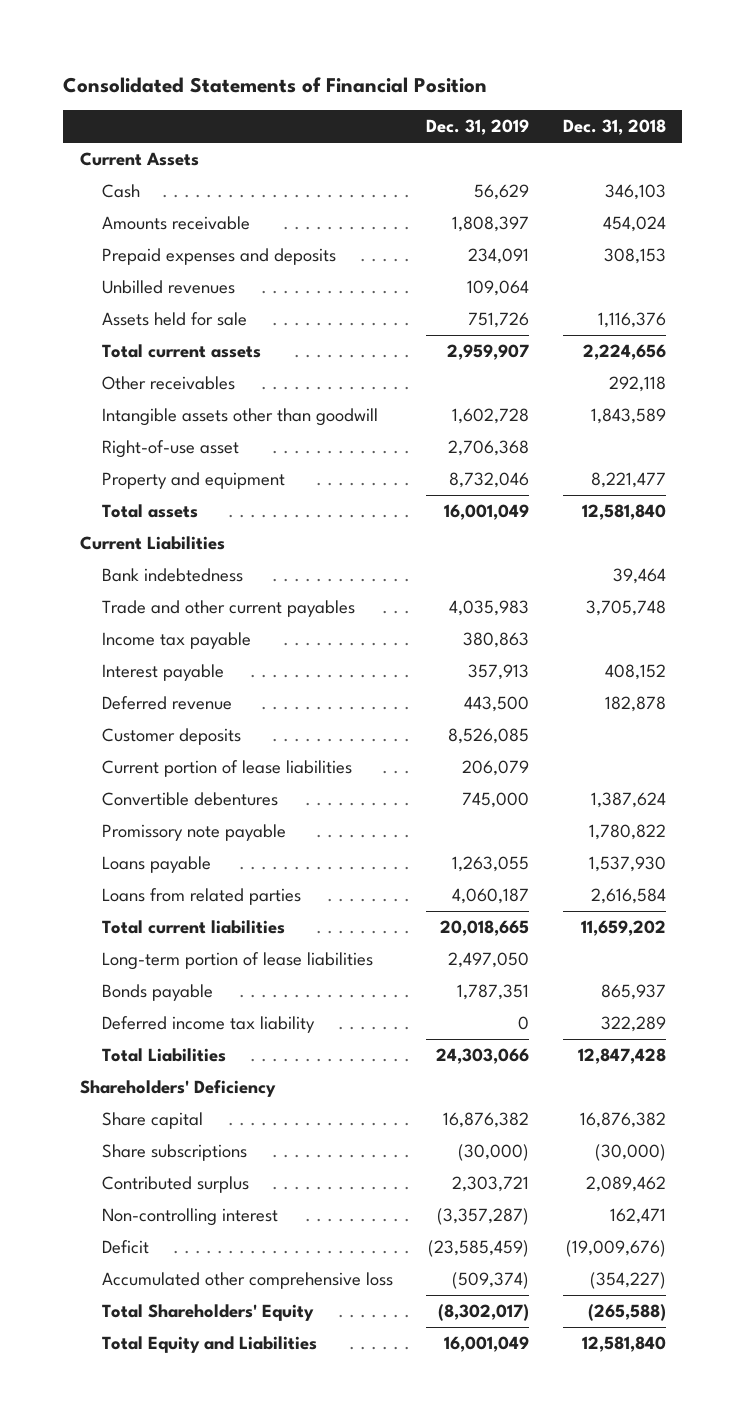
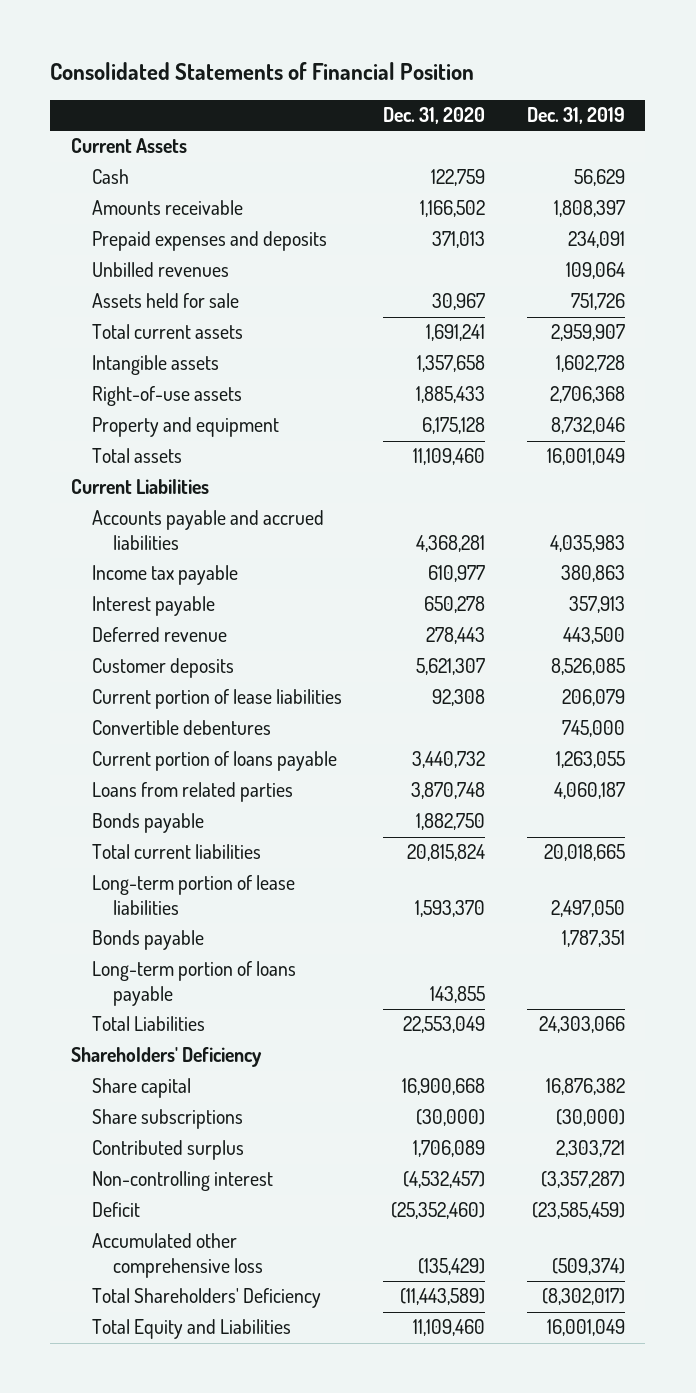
- | Dec. 31, 2019 | Dec. 31, 2018
+ | Dec. 31, 2020 | Dec. 31, 2019
- Other receivables | | 292,118
- Intangible assets other than goodwill | 1,602,728 | 1,843,589
- Right-of-use asset | 2,706,368 |
+ Intangible assets | 1,357,658 | 1,602,728
+ Right-of-use assets | 1,885,433 | 2,706,368
- Bank indebtedness | | 39,464
- Trade and other current payables | 4,035,983 | 3,705,748
+ Accounts payable and accrued liabilities | 4,368,281 | 4,035,983
- Promissory note payable | | 1,780,822
- Loans payable | 1,263,055 | 1,537,930
+ Current portion of loans payable | 3,440,732 | 1,263,055
+ Bonds payable | 1,882,750 |
- Deferred income tax liability | 0 | 322,289
+ Long-term portion of loans payable | 143,855 |
- Total Shareholders' Equity | (8,302,017) | (265,588)
+ Total Shareholders' Deficiency | (11,443,589) | (8,302,017)

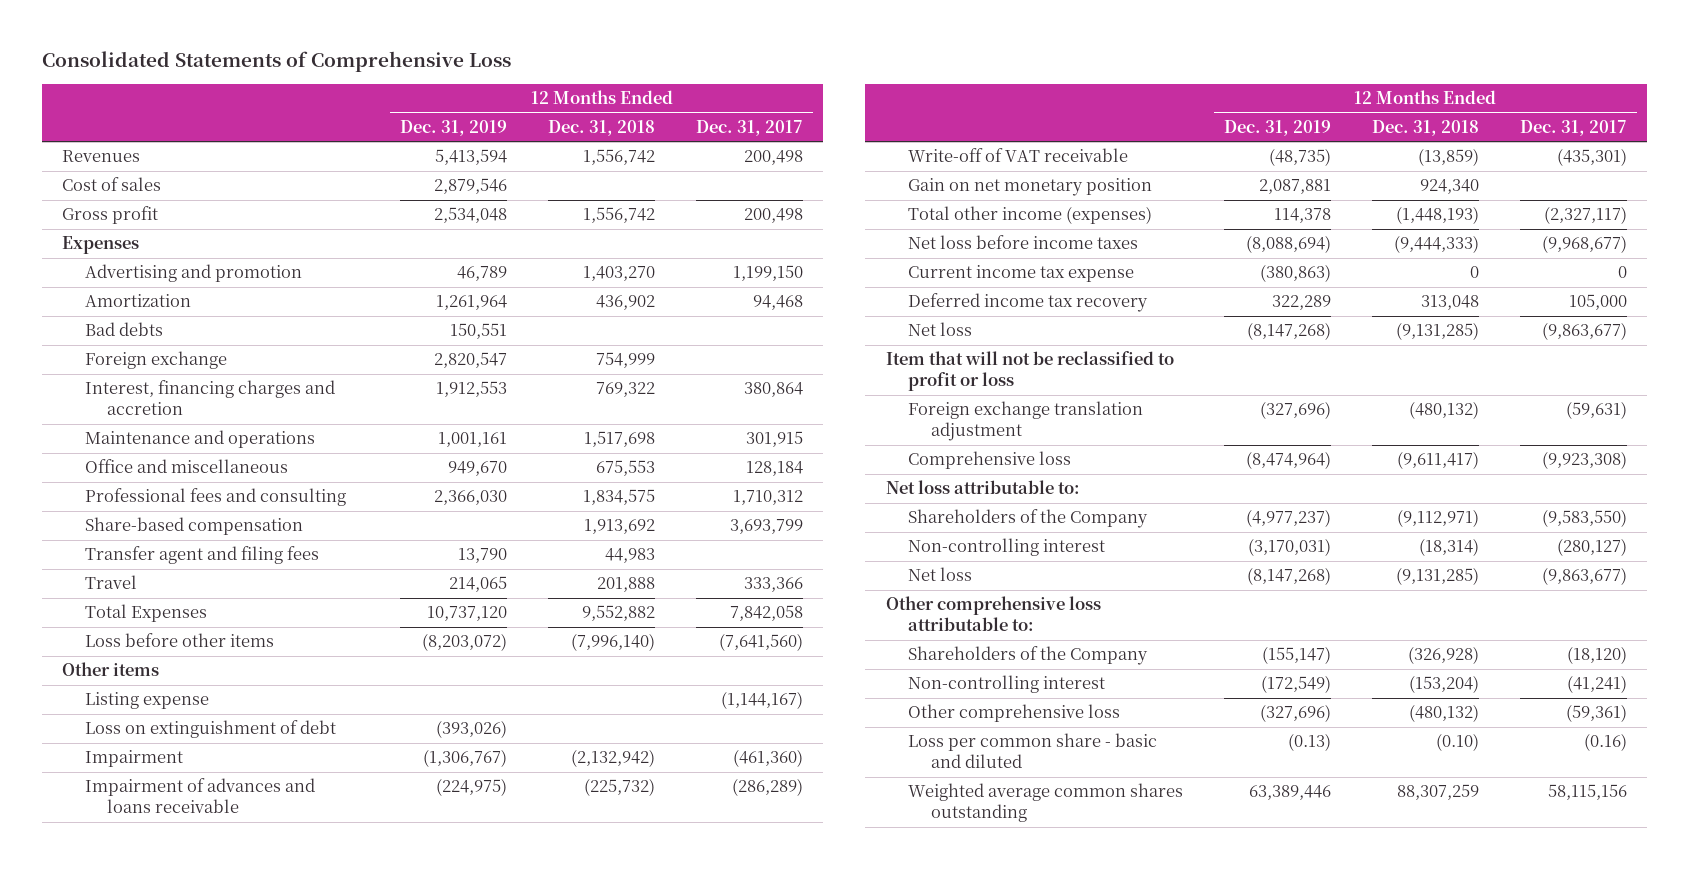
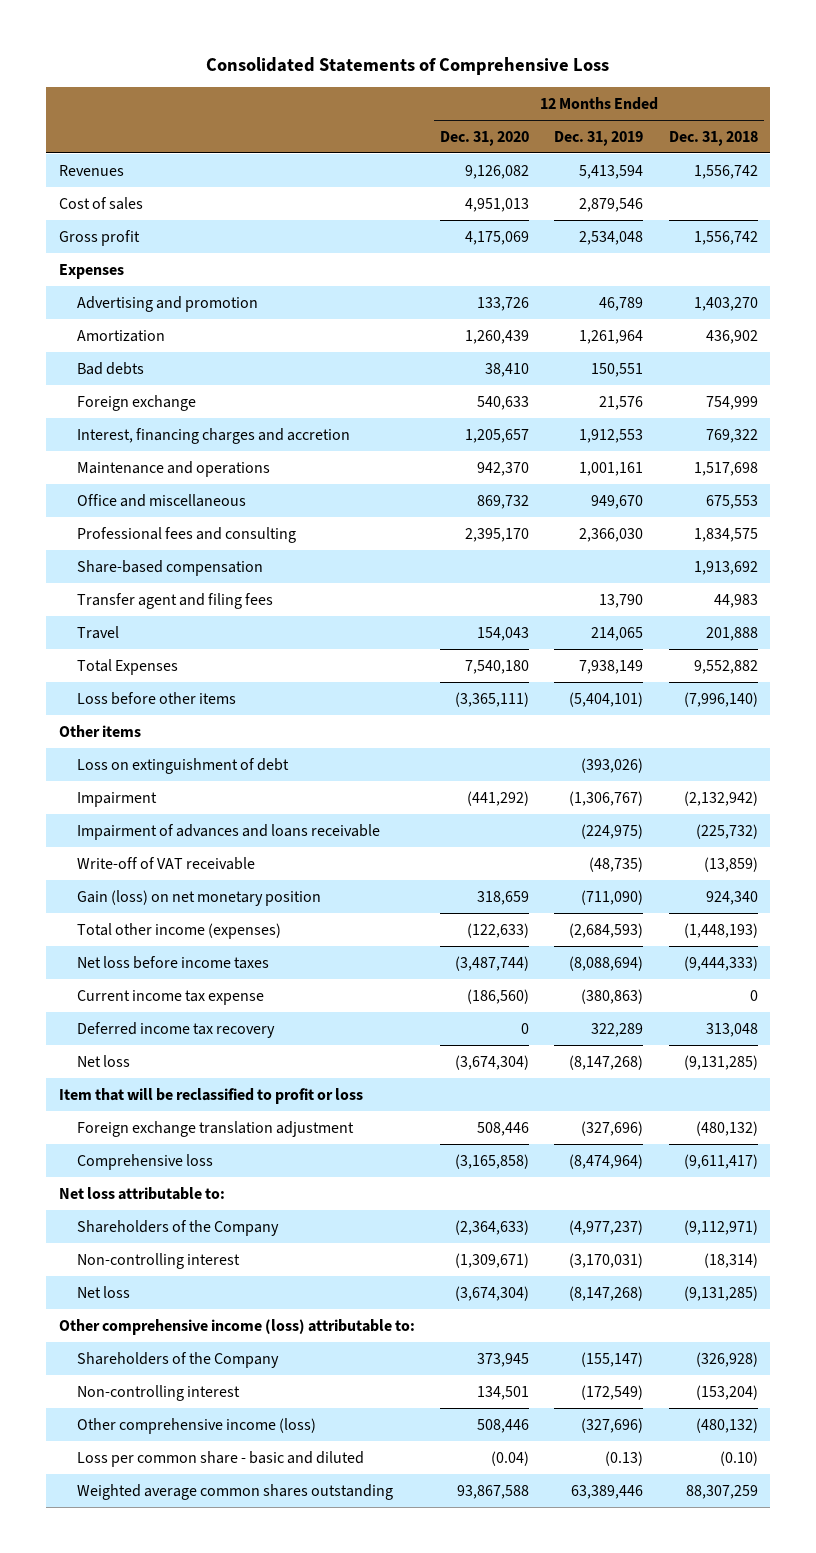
- | 12 Months Ended Dec. 31, 2019 | 12 Months Ended Dec. 31, 2018 | 12 Months Ended Dec. 31, 2017
+ | 12 Months Ended Dec. 31, 2020 | 12 Months Ended Dec. 31, 2019 | 12 Months Ended Dec. 31, 2018
- Foreign exchange | 2,820,547 | 754,999 |
+ Foreign exchange | 540,633 | 21,576 | 754,999
- Total Expenses | 10,737,120 | 9,552,882 | 7,842,058
- Loss before other items | (8,203,072) | (7,996,140) | (7,641,560)
+ Total Expenses | 7,540,180 | 7,938,149 | 9,552,882
+ Loss before other items | (3,365,111) | (5,404,101) | (7,996,140)
- Listing expense | | | (1,144,167)
- Gain on net monetary position | 2,087,881 | 924,340 |
- Total other income (expenses) | 114,378 | (1,448,193) | (2,327,117)
+ Gain (loss) on net monetary position | 318,659 | (711,090) | 924,340
+ Total other income (expenses) | (122,633) | (2,684,593) | (1,448,193)
- Item that will not be reclassified to profit or loss
+ Item that will be reclassified to profit or loss
- Other comprehensive loss attributable to:
+ Other comprehensive income (loss) attributable to:
- Other comprehensive loss | (327,696) | (480,132) | (59,361)
+ Other comprehensive income (loss) | 508,446 | (327,696) | (480,132)

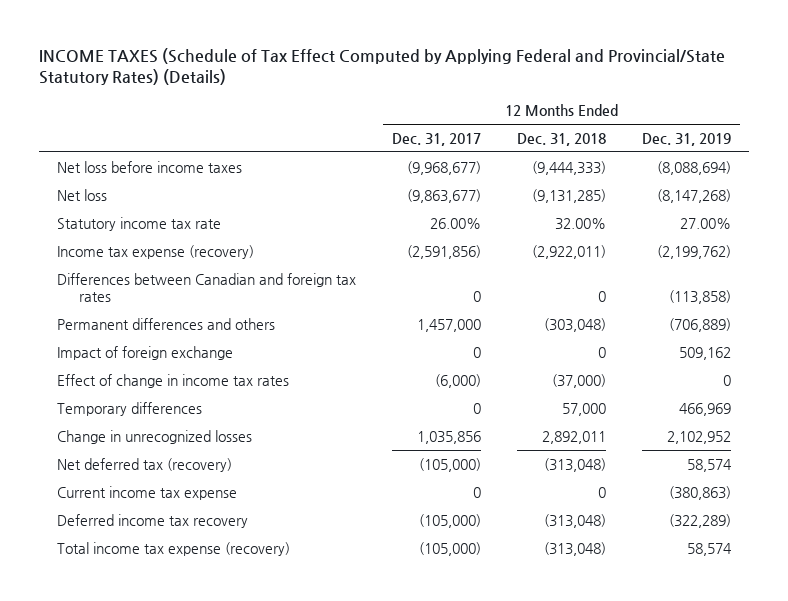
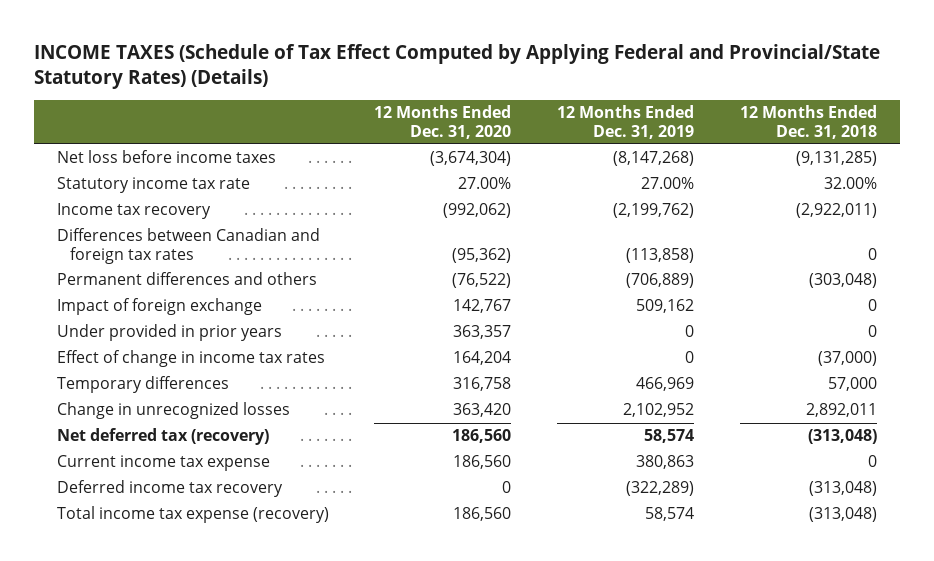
- | 12 Months Ended Dec. 31, 2017 | 12 Months Ended Dec. 31, 2018 | 12 Months Ended Dec. 31, 2019
+ | 12 Months Ended Dec. 31, 2020 | 12 Months Ended Dec. 31, 2019 | 12 Months Ended Dec. 31, 2018
- Net loss before income taxes | (9,968,677) | (9,444,333) | (8,088,694)
- Net loss | (9,863,677) | (9,131,285) | (8,147,268)
+ Net loss before income taxes | (3,674,304) | (8,147,268) | (9,131,285)
- Income tax expense (recovery) | (2,591,856) | (2,922,011) | (2,199,762)
+ Income tax recovery | (992,062) | (2,199,762) | (2,922,011)
+ Under provided in prior years | 363,357 | 0 | 0
- Current income tax expense | 0 | 0 | (380,863)
+ Current income tax expense | 186,560 | 380,863 | 0

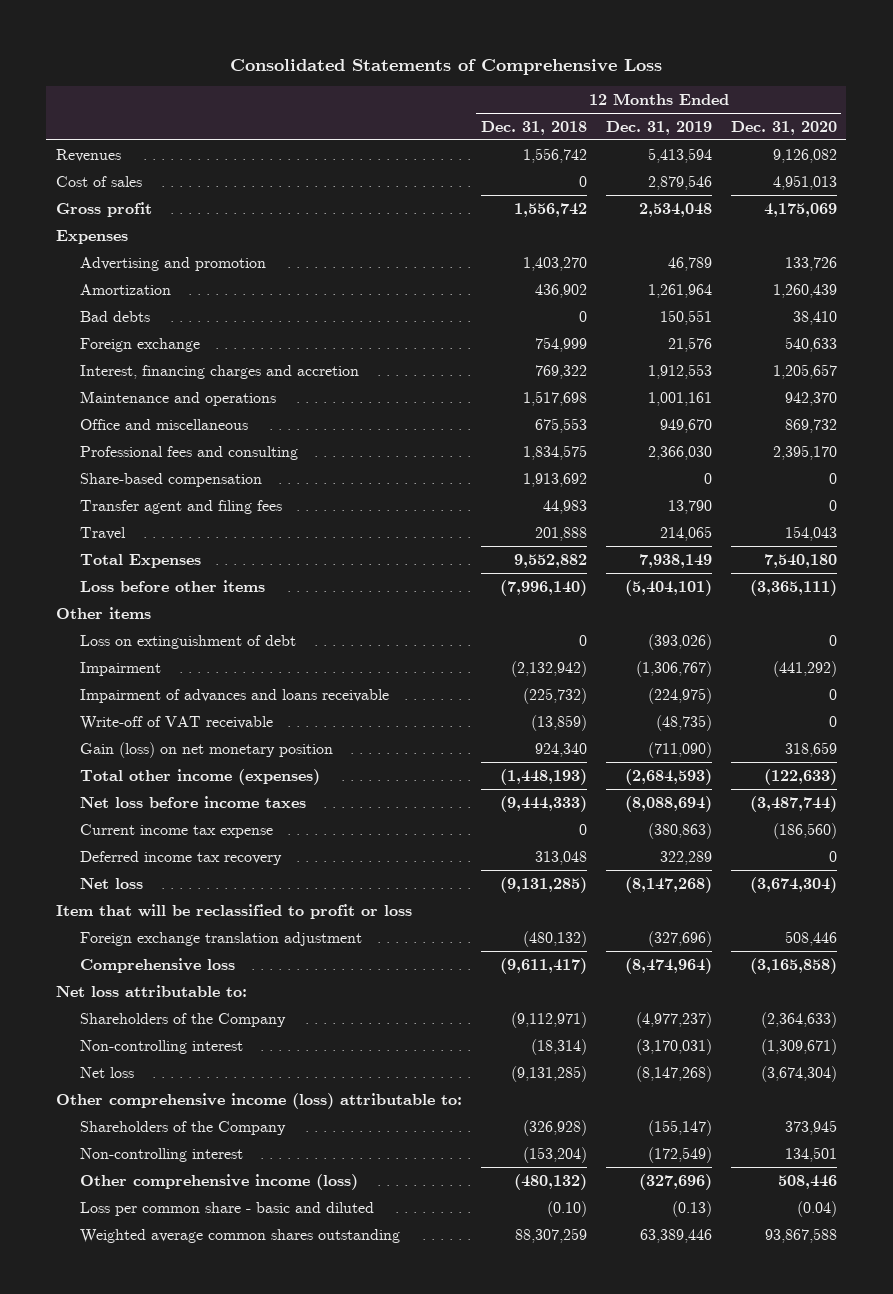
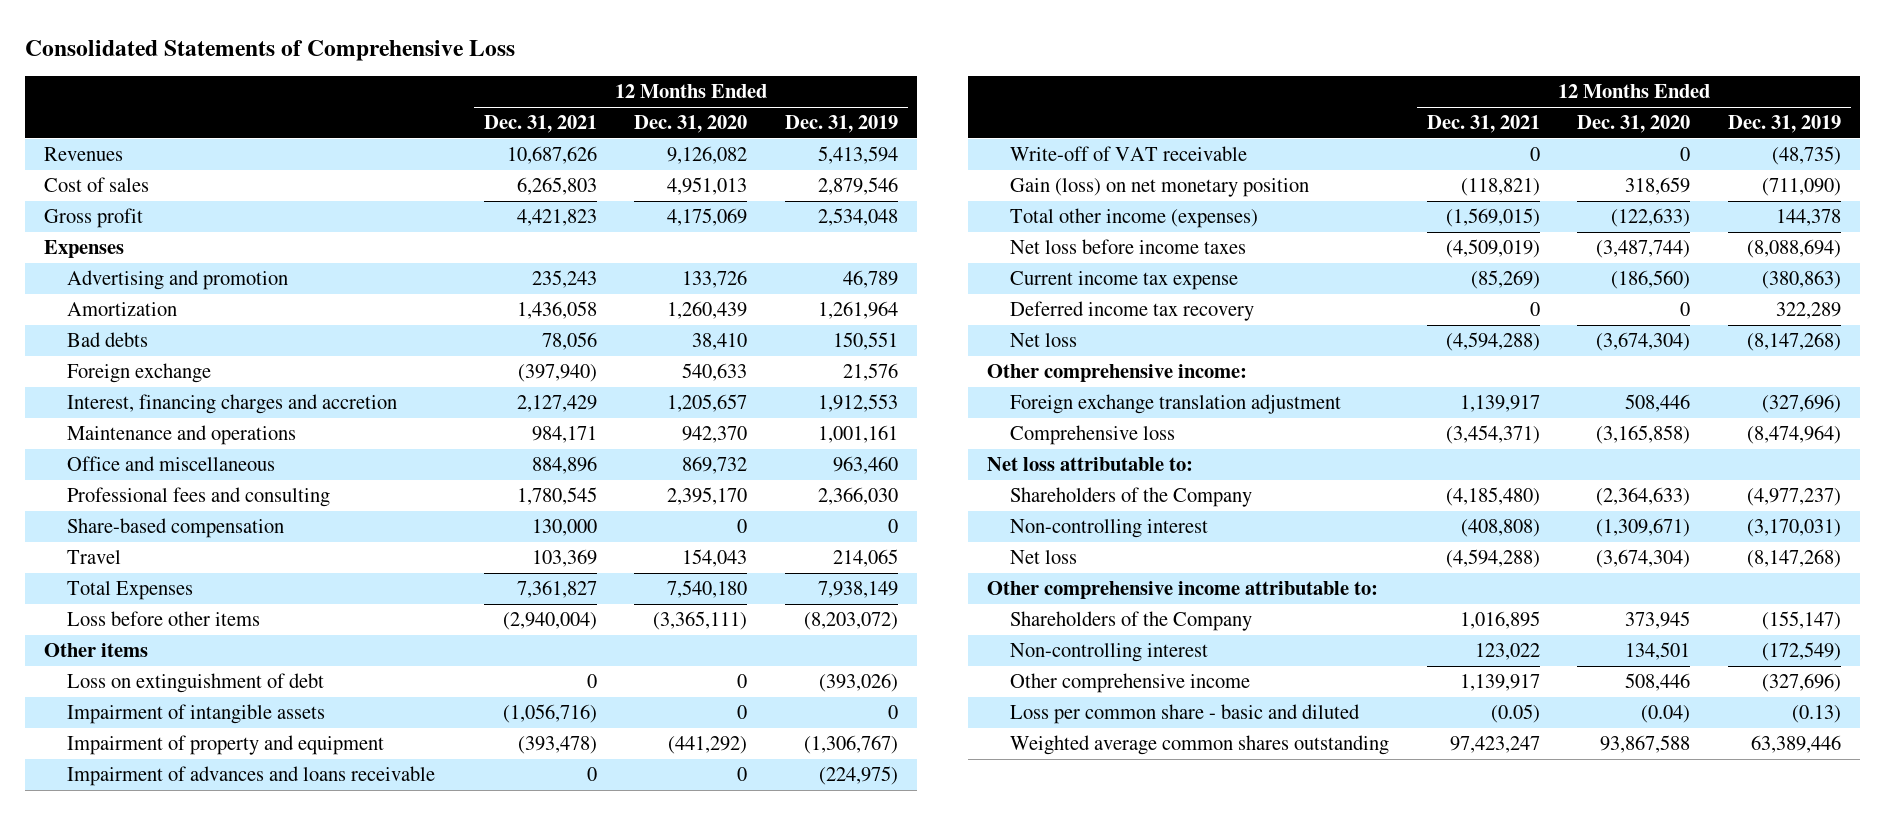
- | 12 Months Ended Dec. 31, 2018 | 12 Months Ended Dec. 31, 2019 | 12 Months Ended Dec. 31, 2020
+ | 12 Months Ended Dec. 31, 2021 | 12 Months Ended Dec. 31, 2020 | 12 Months Ended Dec. 31, 2019
- Office and miscellaneous | 675,553 | 949,670 | 869,732
+ Office and miscellaneous | 884,896 | 869,732 | 963,460
- Transfer agent and filing fees | 44,983 | 13,790 | 0
- Loss before other items | (7,996,140) | (5,404,101) | (3,365,111)
+ Loss before other items | (2,940,004) | (3,365,111) | (8,203,072)
- Impairment | (2,132,942) | (1,306,767) | (441,292)
+ Impairment of intangible assets | (1,056,716) | 0 | 0
+ Impairment of property and equipment | (393,478) | (441,292) | (1,306,767)
- Total other income (expenses) | (1,448,193) | (2,684,593) | (122,633)
+ Total other income (expenses) | (1,569,015) | (122,633) | 144,378
- Item that will be reclassified to profit or loss
+ Other comprehensive income:
- Other comprehensive income (loss) attributable to:
+ Other comprehensive income attributable to:
- Other comprehensive income (loss) | (480,132) | (327,696) | 508,446
+ Other comprehensive income | 1,139,917 | 508,446 | (327,696)

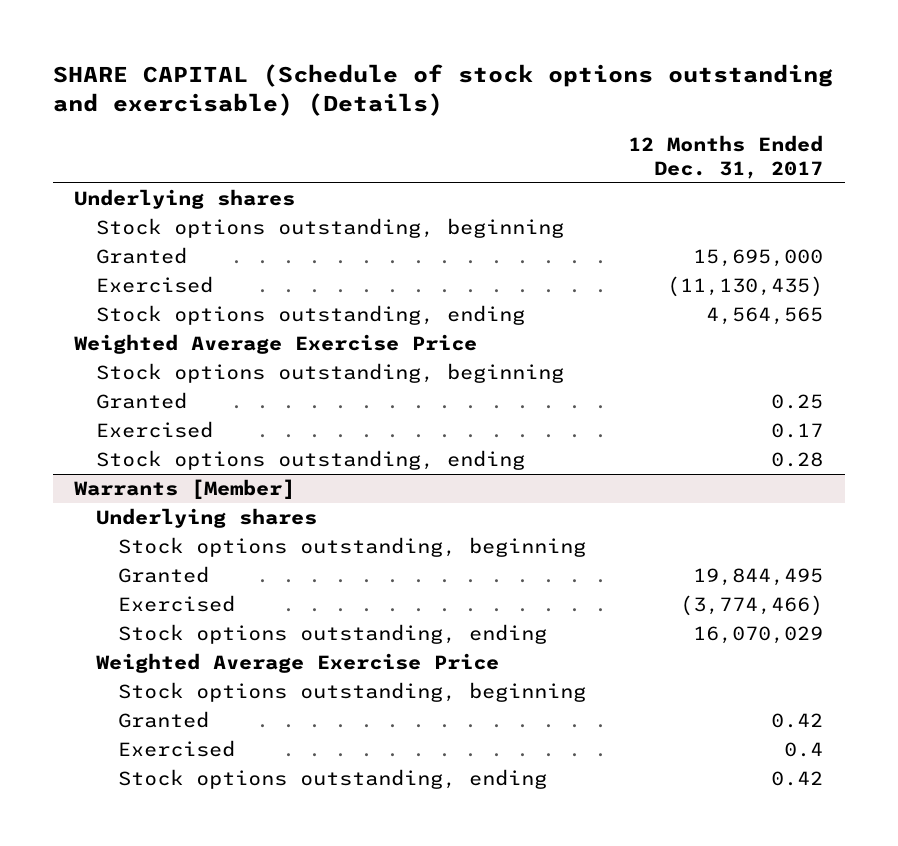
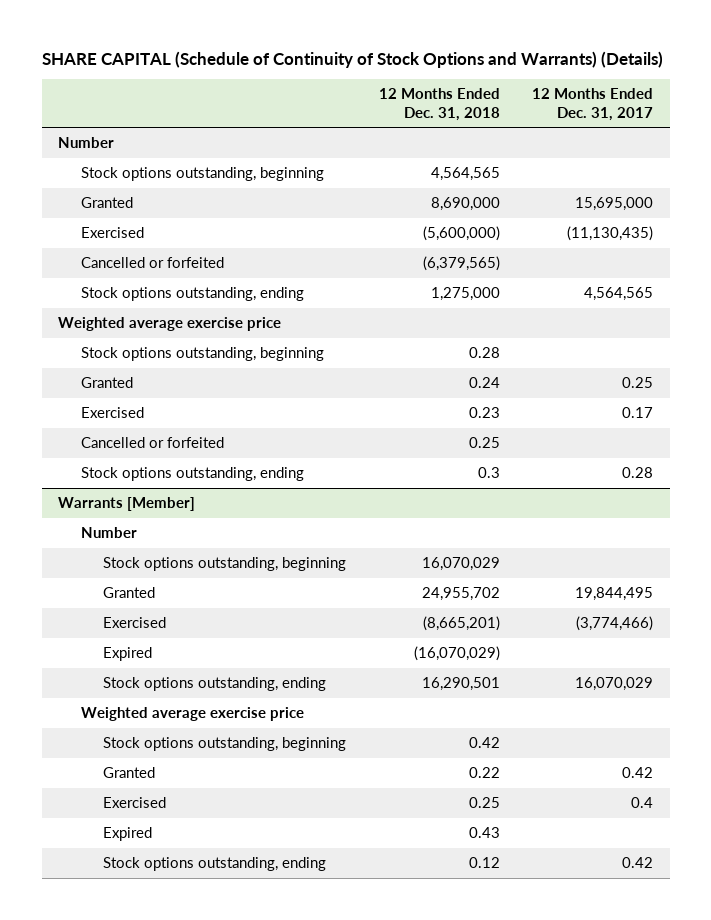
- SHARE CAPITAL (Schedule of stock options outstanding and exercisable) (Details)
+ SHARE CAPITAL (Schedule of Continuity of Stock Options and Warrants) (Details)
- | 12 Months Ended Dec. 31, 2017
+ | 12 Months Ended Dec. 31, 2018 | 12 Months Ended Dec. 31, 2017
- Underlying shares
+ Number
+ Cancelled or forfeited | (6,379,565) |
- Weighted Average Exercise Price
+ Weighted average exercise price
+ Cancelled or forfeited | 0.25 |
@ Warrants [Member]
- Underlying shares
+ Number
+ Expired | (16,070,029) |
- Weighted Average Exercise Price
+ Weighted average exercise price
+ Expired | 0.43 |

